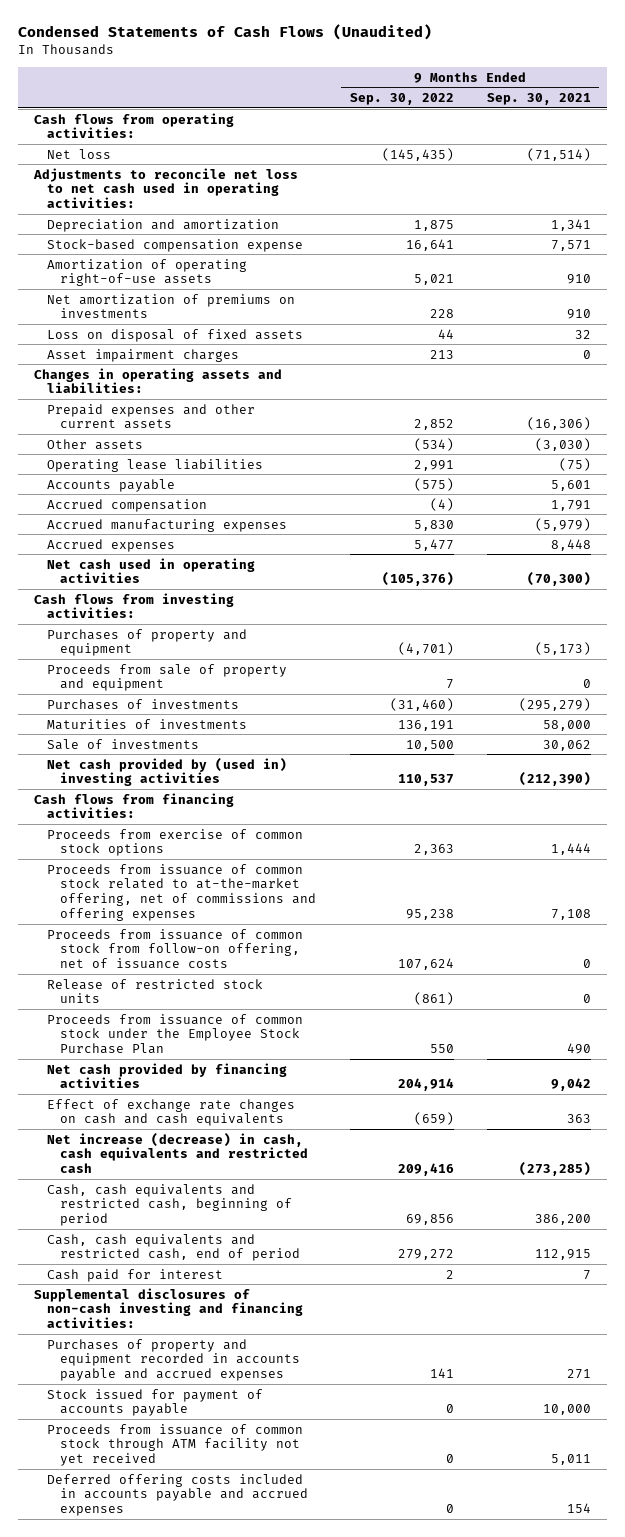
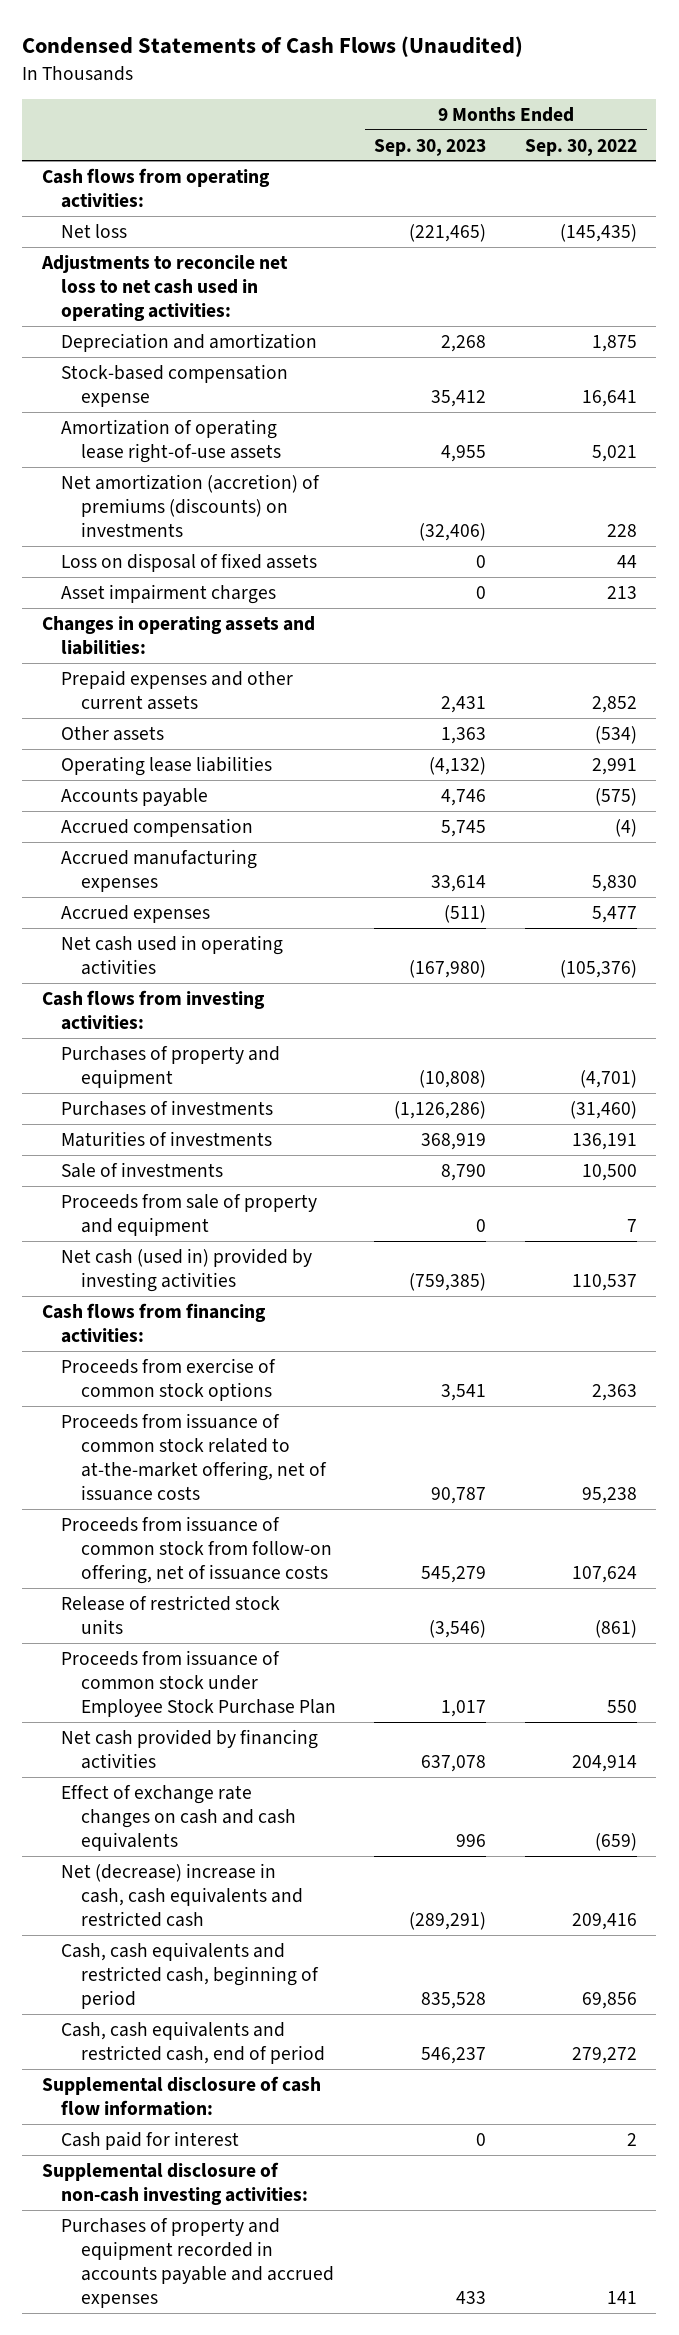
- | 9 Months Ended Sep. 30, 2022 | 9 Months Ended Sep. 30, 2021
+ | 9 Months Ended Sep. 30, 2023 | 9 Months Ended Sep. 30, 2022
- Amortization of operating right-of-use assets | 5,021 | 910
- Net amortization of premiums on investments | 228 | 910
+ Amortization of operating lease right-of-use assets | 4,955 | 5,021
+ Net amortization (accretion) of premiums (discounts) on investments | (32,406) | 228
- Net cash provided by (used in) investing activities | 110,537 | (212,390)
moved down: Proceeds from sale of property and equipment | 0 | 7
+ Net cash (used in) provided by investing activities | (759,385) | 110,537
- Proceeds from issuance of common stock related to at-the-market offering, net of commissions and offering expenses | 95,238 | 7,108
+ Proceeds from issuance of common stock related to at-the-market offering, net of issuance costs | 90,787 | 95,238
- Proceeds from issuance of common stock under the Employee Stock Purchase Plan | 550 | 490
+ Proceeds from issuance of common stock under Employee Stock Purchase Plan | 1,017 | 550
- Net increase (decrease) in cash, cash equivalents and restricted cash | 209,416 | (273,285)
+ Net (decrease) increase in cash, cash equivalents and restricted cash | (289,291) | 209,416
+ Supplemental disclosure of cash flow information:
- Supplemental disclosures of non-cash investing and financing activities:
+ Supplemental disclosure of non-cash investing activities:
- Stock issued for payment of accounts payable | 0 | 10,000
- Proceeds from issuance of common stock through ATM facility not yet received | 0 | 5,011
- Deferred offering costs included in accounts payable and accrued expenses | 0 | 154

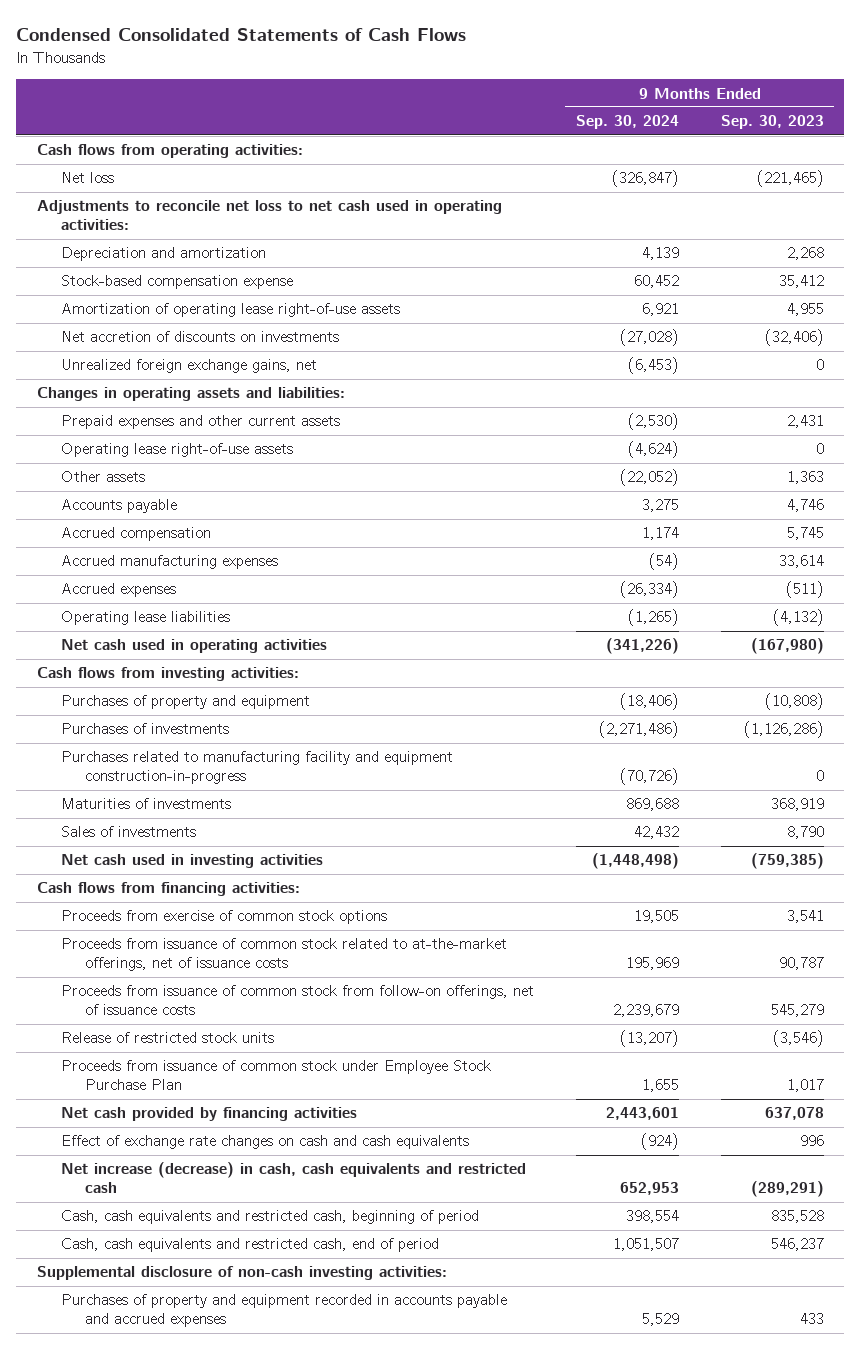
- Condensed Statements of Cash Flows (Unaudited)
+ Condensed Consolidated Statements of Cash Flows
- | 9 Months Ended Sep. 30, 2023 | 9 Months Ended Sep. 30, 2022
+ | 9 Months Ended Sep. 30, 2024 | 9 Months Ended Sep. 30, 2023
- Net amortization (accretion) of premiums (discounts) on investments | (32,406) | 228
- Loss on disposal of fixed assets | 0 | 44
- Asset impairment charges | 0 | 213
+ Net accretion of discounts on investments | (27,028) | (32,406)
+ Unrealized foreign exchange gains, net | (6,453) | 0
+ Operating lease right-of-use assets | (4,624) | 0
moved down: Operating lease liabilities | (1,265) | (4,132)
+ Purchases related to manufacturing facility and equipment construction-in-progress | (70,726) | 0
- Sale of investments | 8,790 | 10,500
- Proceeds from sale of property and equipment | 0 | 7
- Net cash (used in) provided by investing activities | (759,385) | 110,537
+ Sales of investments | 42,432 | 8,790
+ Net cash used in investing activities | (1,448,498) | (759,385)
- Proceeds from issuance of common stock related to at-the-market offering, net of issuance costs | 90,787 | 95,238
- Proceeds from issuance of common stock from follow-on offering, net of issuance costs | 545,279 | 107,624
+ Proceeds from issuance of common stock related to at-the-market offerings, net of issuance costs | 195,969 | 90,787
+ Proceeds from issuance of common stock from follow-on offerings, net of issuance costs | 2,239,679 | 545,279
- Net (decrease) increase in cash, cash equivalents and restricted cash | (289,291) | 209,416
+ Net increase (decrease) in cash, cash equivalents and restricted cash | 652,953 | (289,291)
- Supplemental disclosure of cash flow information:
- Cash paid for interest | 0 | 2

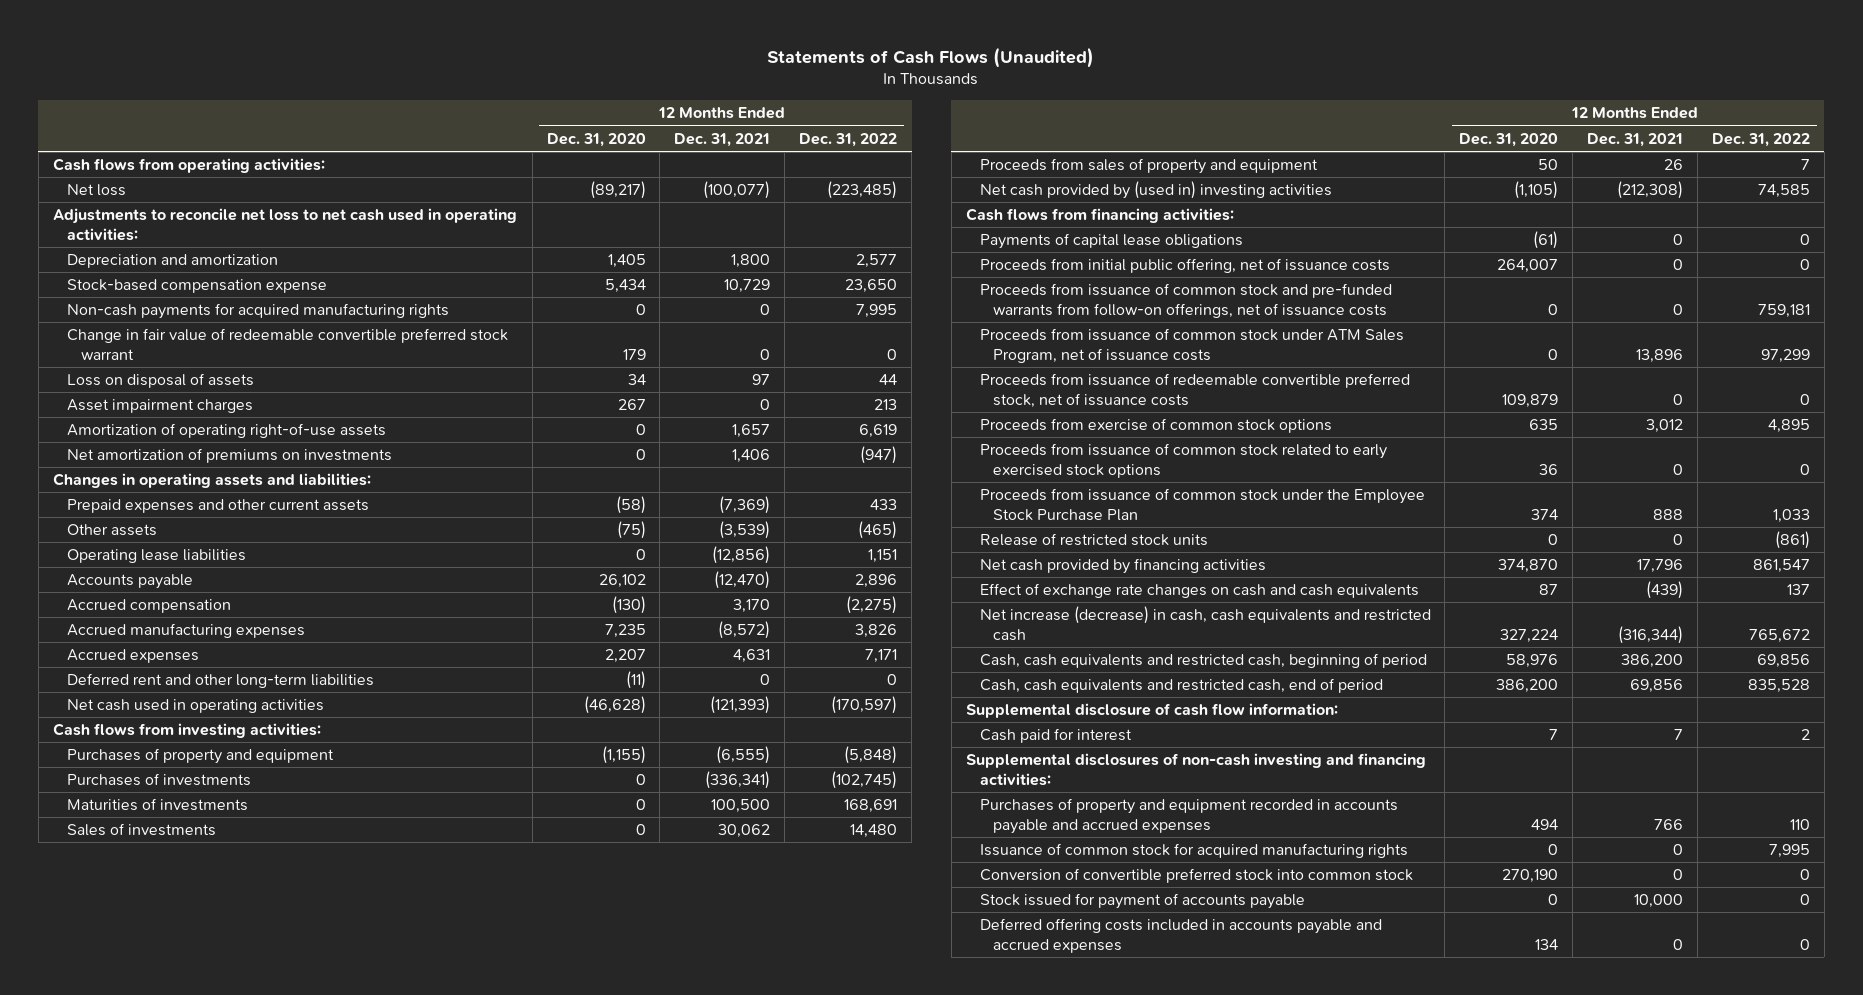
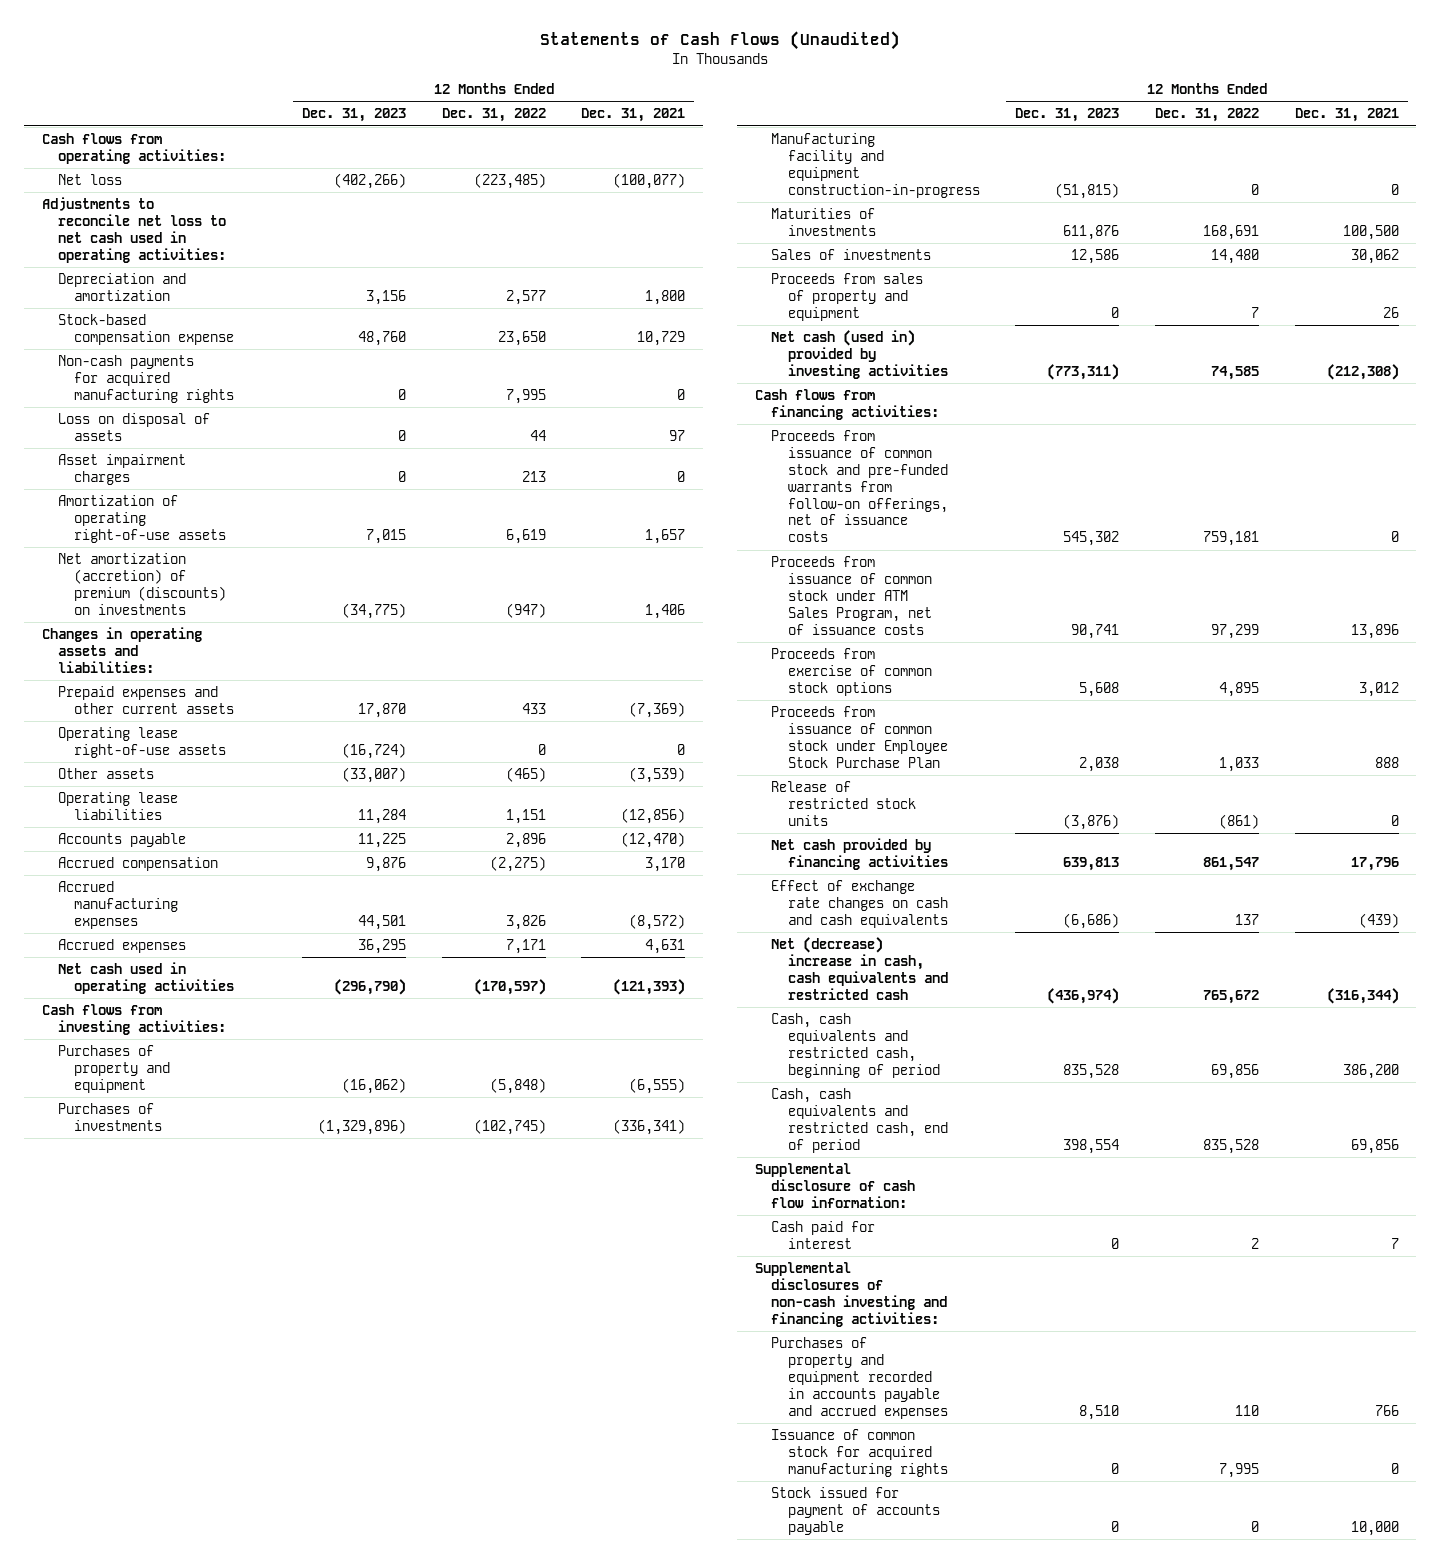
- | 12 Months Ended Dec. 31, 2020 | 12 Months Ended Dec. 31, 2021 | 12 Months Ended Dec. 31, 2022
+ | 12 Months Ended Dec. 31, 2023 | 12 Months Ended Dec. 31, 2022 | 12 Months Ended Dec. 31, 2021
- Change in fair value of redeemable convertible preferred stock warrant | 179 | 0 | 0
- Net amortization of premiums on investments | 0 | 1,406 | (947)
+ Net amortization (accretion) of premium (discounts) on investments | (34,775) | (947) | 1,406
+ Operating lease right-of-use assets | (16,724) | 0 | 0
- Deferred rent and other long-term liabilities | (11) | 0 | 0
+ Manufacturing facility and equipment construction-in-progress | (51,815) | 0 | 0
- Net cash provided by (used in) investing activities | (1,105) | (212,308) | 74,585
+ Net cash (used in) provided by investing activities | (773,311) | 74,585 | (212,308)
- Payments of capital lease obligations | (61) | 0 | 0
- Proceeds from initial public offering, net of issuance costs | 264,007 | 0 | 0
- Proceeds from issuance of redeemable convertible preferred stock, net of issuance costs | 109,879 | 0 | 0
- Proceeds from issuance of common stock related to early exercised stock options | 36 | 0 | 0
- Proceeds from issuance of common stock under the Employee Stock Purchase Plan | 374 | 888 | 1,033
+ Proceeds from issuance of common stock under Employee Stock Purchase Plan | 2,038 | 1,033 | 888
- Net increase (decrease) in cash, cash equivalents and restricted cash | 327,224 | (316,344) | 765,672
+ Net (decrease) increase in cash, cash equivalents and restricted cash | (436,974) | 765,672 | (316,344)
- Conversion of convertible preferred stock into common stock | 270,190 | 0 | 0
- Deferred offering costs included in accounts payable and accrued expenses | 134 | 0 | 0

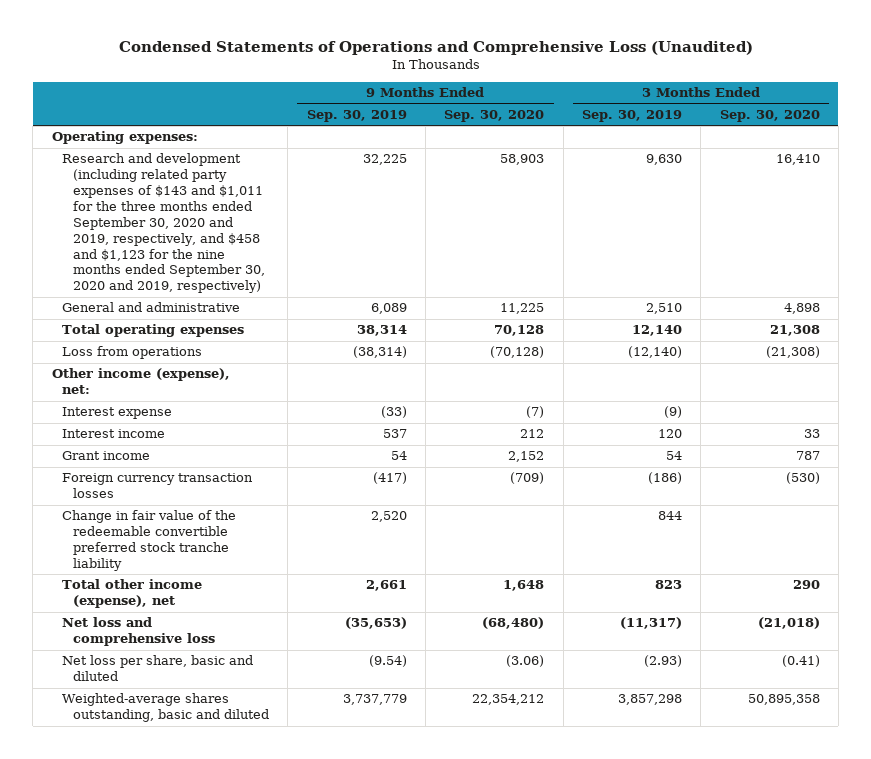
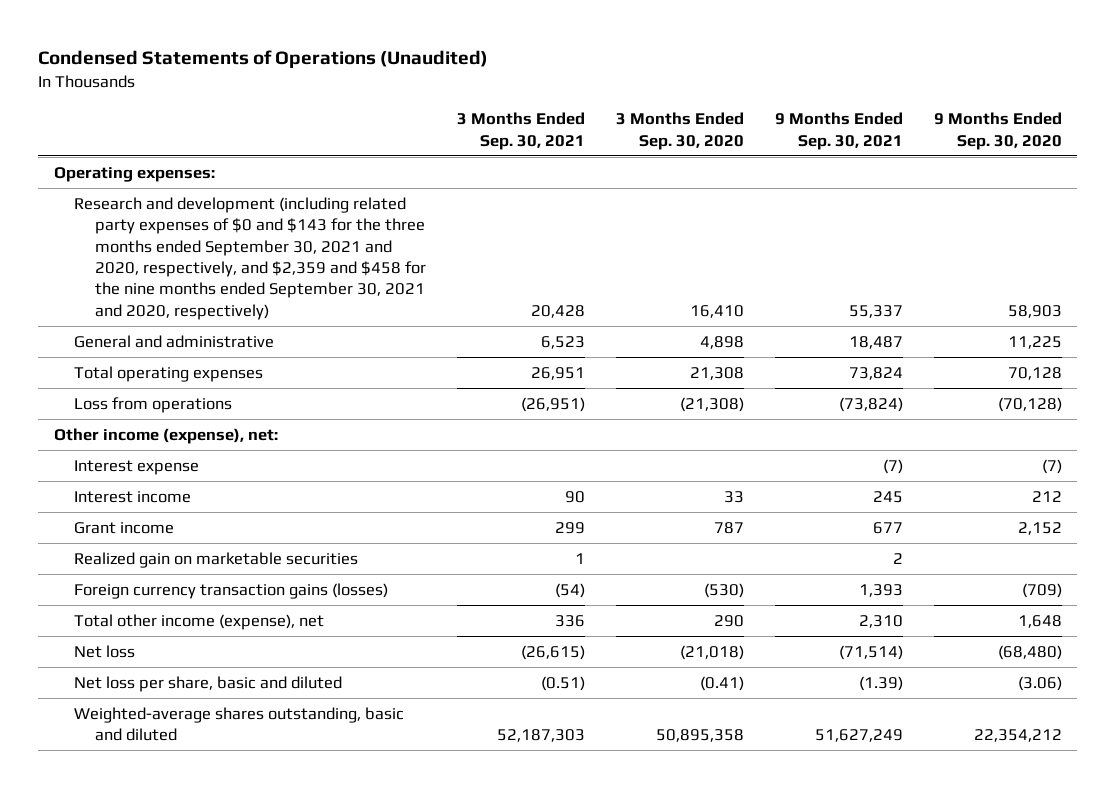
- Condensed Statements of Operations and Comprehensive Loss (Unaudited)
+ Condensed Statements of Operations (Unaudited)
- | 9 Months Ended Sep. 30, 2019 | 9 Months Ended Sep. 30, 2020 | 3 Months Ended Sep. 30, 2019 | 3 Months Ended Sep. 30, 2020
+ | 3 Months Ended Sep. 30, 2021 | 3 Months Ended Sep. 30, 2020 | 9 Months Ended Sep. 30, 2021 | 9 Months Ended Sep. 30, 2020
- Research and development (including related party expenses of $143 and $1,011 for the three months ended September 30, 2020 and 2019, respectively, and $458 and $1,123 for the nine months ended September 30, 2020 and 2019, respectively) | 32,225 | 58,903 | 9,630 | 16,410
+ Research and development (including related party expenses of $0 and $143 for the three months ended September 30, 2021 and 2020, respectively, and $2,359 and $458 for the nine months ended September 30, 2021 and 2020, respectively) | 20,428 | 16,410 | 55,337 | 58,903
- Foreign currency transaction losses | (417) | (709) | (186) | (530)
- Change in fair value of the redeemable convertible preferred stock tranche liability | 2,520 | | 844 |
+ Realized gain on marketable securities | 1 | | 2 |
+ Foreign currency transaction gains (losses) | (54) | (530) | 1,393 | (709)
- Net loss and comprehensive loss | (35,653) | (68,480) | (11,317) | (21,018)
+ Net loss | (26,615) | (21,018) | (71,514) | (68,480)

